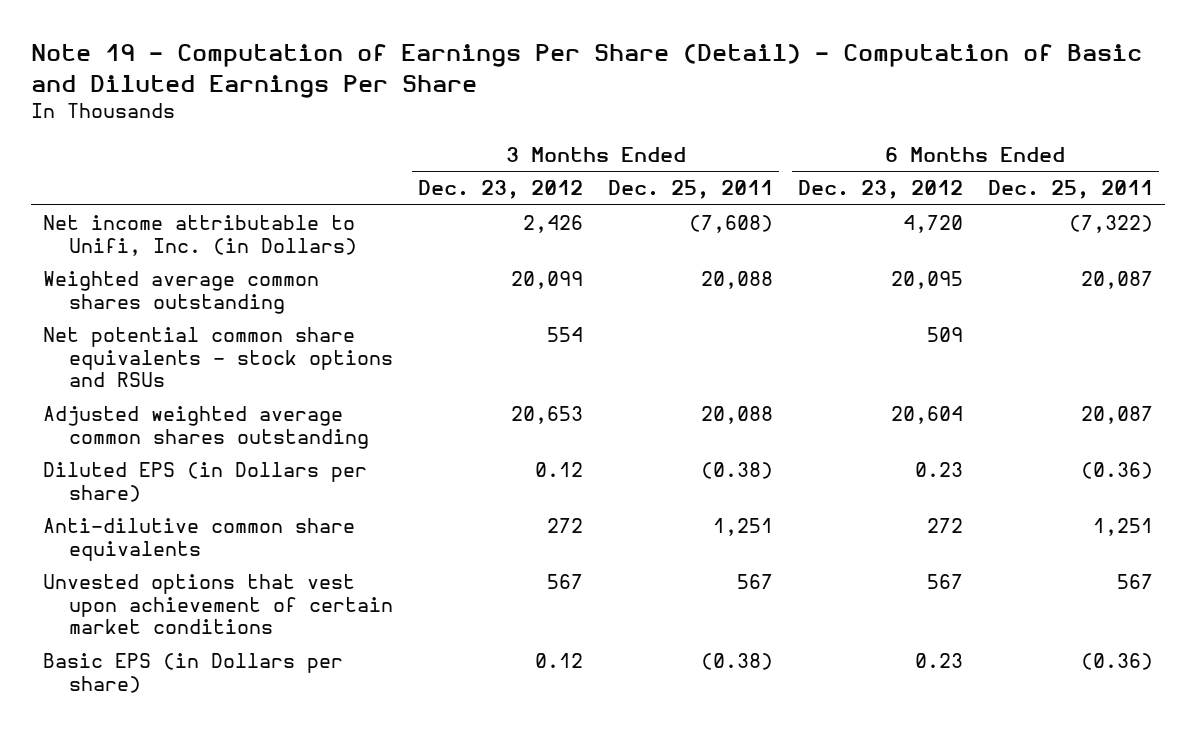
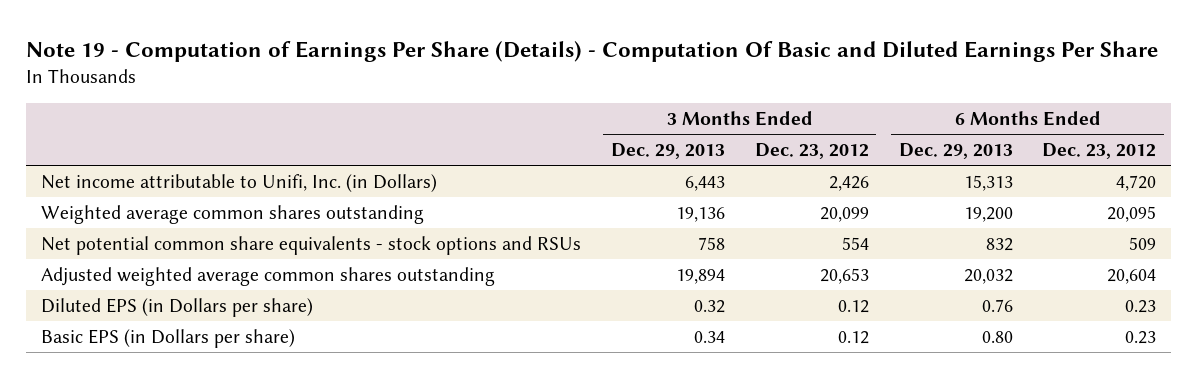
- Note 19 - Computation of Earnings Per Share (Detail) - Computation of Basic and Diluted Earnings Per Share
+ Note 19 - Computation of Earnings Per Share (Details) - Computation Of Basic and Diluted Earnings Per Share
- | 3 Months Ended Dec. 23, 2012 | 3 Months Ended Dec. 25, 2011 | 6 Months Ended Dec. 23, 2012 | 6 Months Ended Dec. 25, 2011
+ | 3 Months Ended Dec. 29, 2013 | 3 Months Ended Dec. 23, 2012 | 6 Months Ended Dec. 29, 2013 | 6 Months Ended Dec. 23, 2012
- Anti-dilutive common share equivalents | 272 | 1,251 | 272 | 1,251
- Unvested options that vest upon achievement of certain market conditions | 567 | 567 | 567 | 567

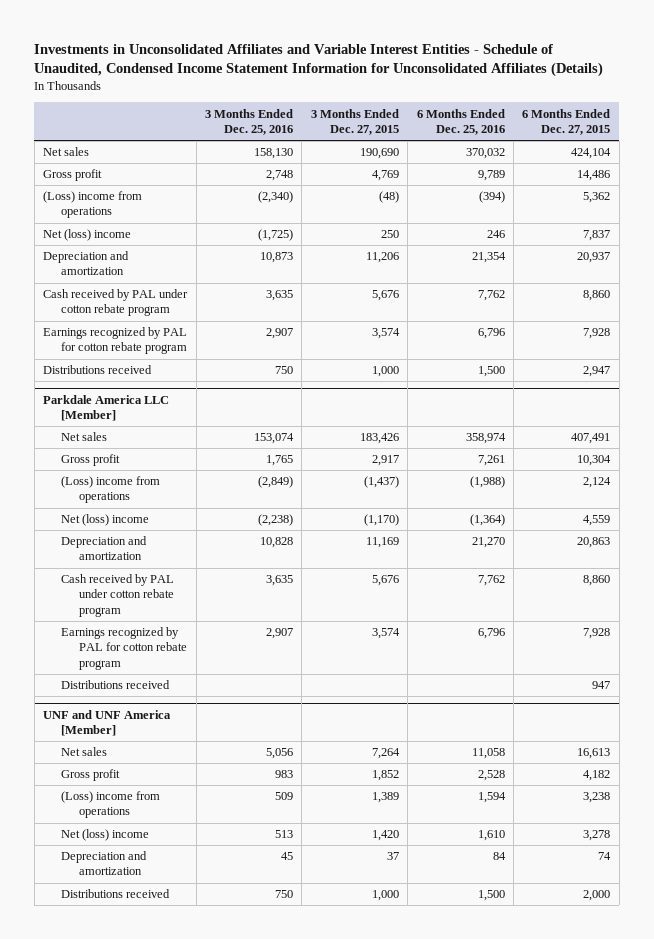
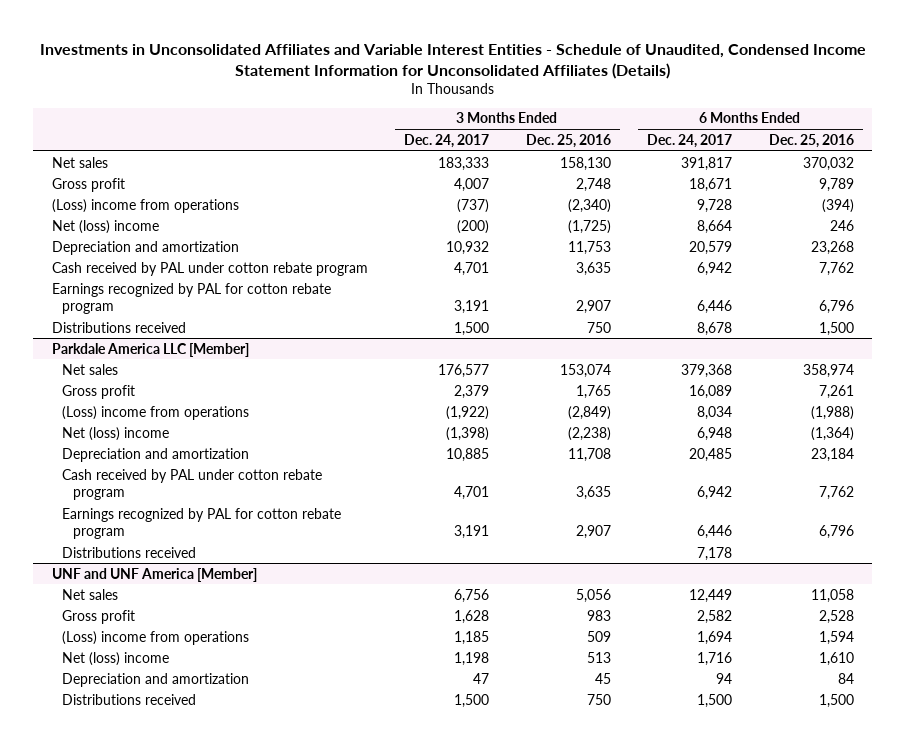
- | 3 Months Ended Dec. 25, 2016 | 3 Months Ended Dec. 27, 2015 | 6 Months Ended Dec. 25, 2016 | 6 Months Ended Dec. 27, 2015
+ | 3 Months Ended Dec. 24, 2017 | 3 Months Ended Dec. 25, 2016 | 6 Months Ended Dec. 24, 2017 | 6 Months Ended Dec. 25, 2016
- Depreciation and amortization | 10,873 | 11,206 | 21,354 | 20,937
+ Depreciation and amortization | 10,932 | 11,753 | 20,579 | 23,268
@ Parkdale America LLC [Member]
- Depreciation and amortization | 10,828 | 11,169 | 21,270 | 20,863
+ Depreciation and amortization | 10,885 | 11,708 | 20,485 | 23,184

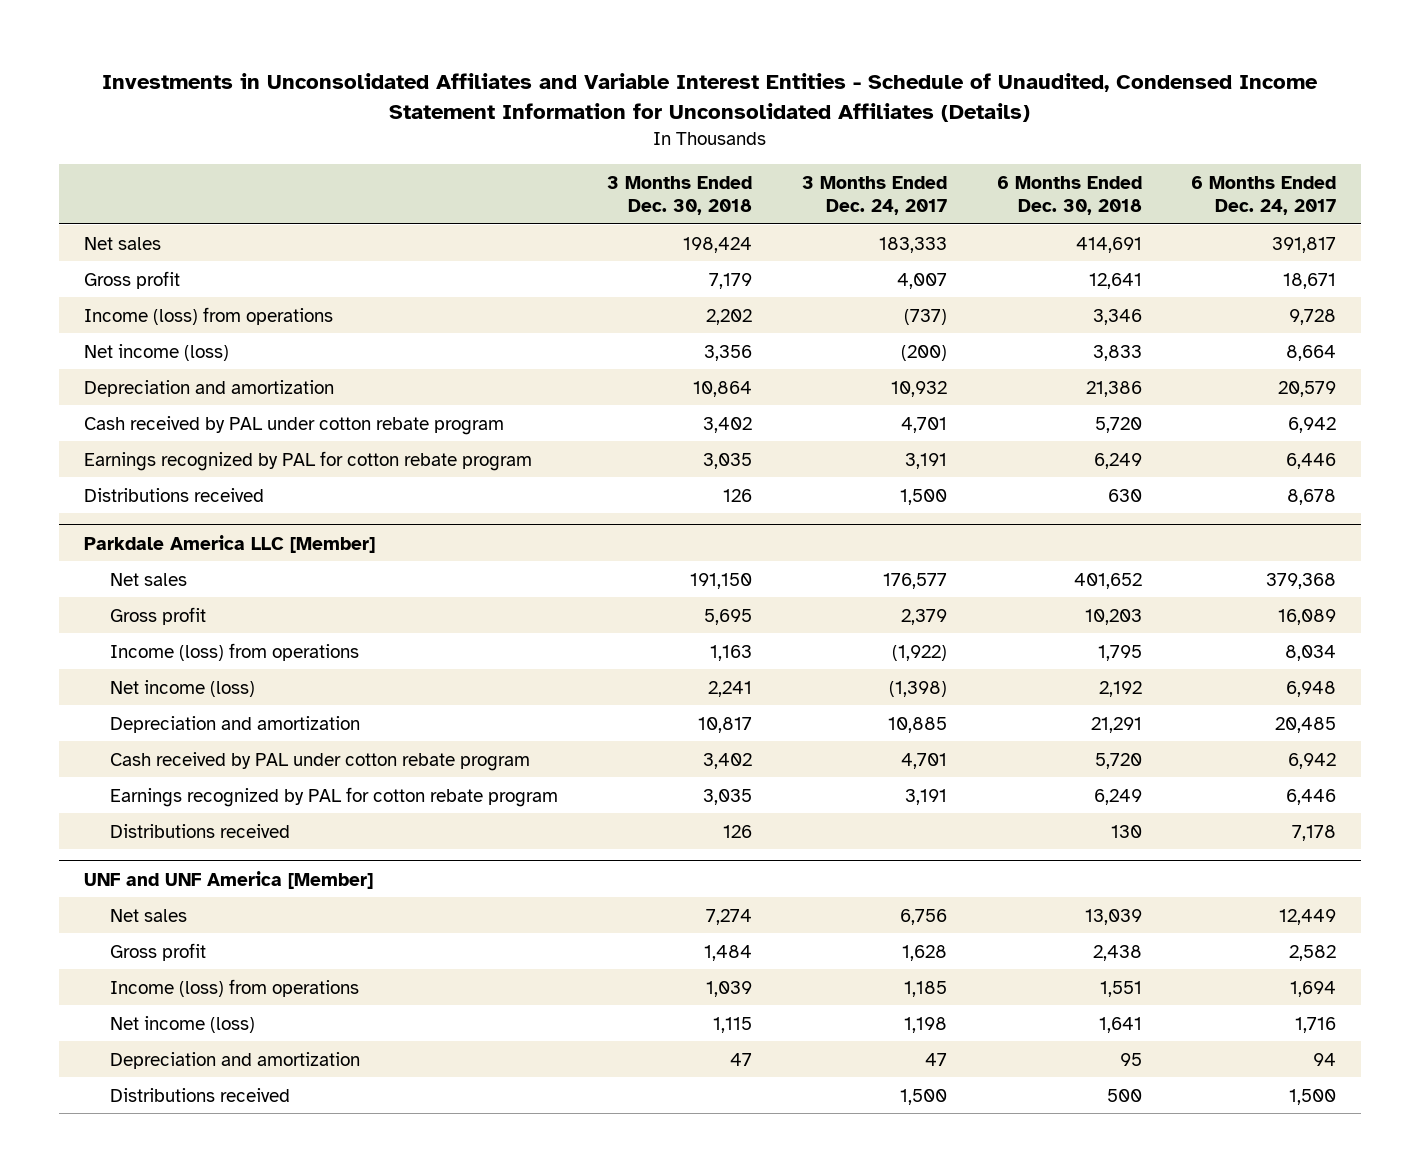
- | 3 Months Ended Dec. 24, 2017 | 3 Months Ended Dec. 25, 2016 | 6 Months Ended Dec. 24, 2017 | 6 Months Ended Dec. 25, 2016
+ | 3 Months Ended Dec. 30, 2018 | 3 Months Ended Dec. 24, 2017 | 6 Months Ended Dec. 30, 2018 | 6 Months Ended Dec. 24, 2017
- (Loss) income from operations | (737) | (2,340) | 9,728 | (394)
- Net (loss) income | (200) | (1,725) | 8,664 | 246
+ Income (loss) from operations | 2,202 | (737) | 3,346 | 9,728
+ Net income (loss) | 3,356 | (200) | 3,833 | 8,664
@ Parkdale America LLC [Member]
- (Loss) income from operations | (1,922) | (2,849) | 8,034 | (1,988)
- Net (loss) income | (1,398) | (2,238) | 6,948 | (1,364)
+ Income (loss) from operations | 1,163 | (1,922) | 1,795 | 8,034
+ Net income (loss) | 2,241 | (1,398) | 2,192 | 6,948
@ UNF and UNF America [Member]
- (Loss) income from operations | 1,185 | 509 | 1,694 | 1,594
- Net (loss) income | 1,198 | 513 | 1,716 | 1,610
+ Income (loss) from operations | 1,039 | 1,185 | 1,551 | 1,694
+ Net income (loss) | 1,115 | 1,198 | 1,641 | 1,716

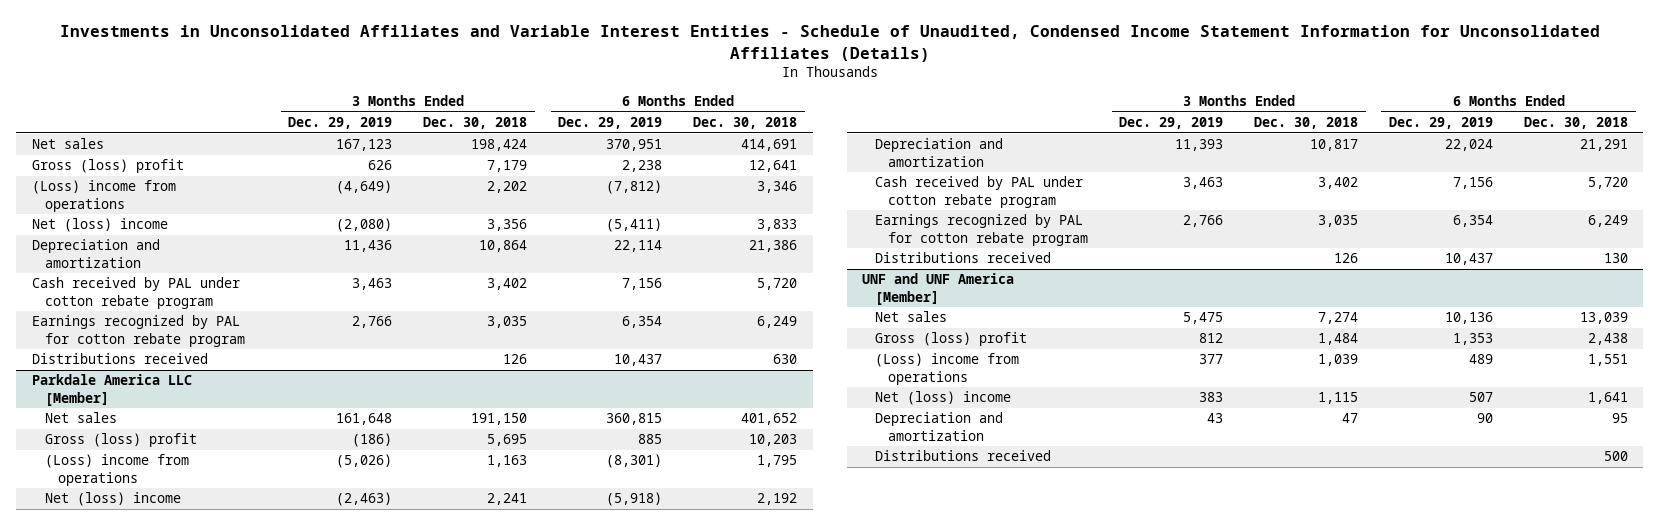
- | 3 Months Ended Dec. 30, 2018 | 3 Months Ended Dec. 24, 2017 | 6 Months Ended Dec. 30, 2018 | 6 Months Ended Dec. 24, 2017
+ | 3 Months Ended Dec. 29, 2019 | 3 Months Ended Dec. 30, 2018 | 6 Months Ended Dec. 29, 2019 | 6 Months Ended Dec. 30, 2018
- Gross profit | 7,179 | 4,007 | 12,641 | 18,671
- Income (loss) from operations | 2,202 | (737) | 3,346 | 9,728
- Net income (loss) | 3,356 | (200) | 3,833 | 8,664
+ Gross (loss) profit | 626 | 7,179 | 2,238 | 12,641
+ (Loss) income from operations | (4,649) | 2,202 | (7,812) | 3,346
+ Net (loss) income | (2,080) | 3,356 | (5,411) | 3,833
@ Parkdale America LLC [Member]
- Gross profit | 5,695 | 2,379 | 10,203 | 16,089
- Income (loss) from operations | 1,163 | (1,922) | 1,795 | 8,034
- Net income (loss) | 2,241 | (1,398) | 2,192 | 6,948
+ Gross (loss) profit | (186) | 5,695 | 885 | 10,203
+ (Loss) income from operations | (5,026) | 1,163 | (8,301) | 1,795
+ Net (loss) income | (2,463) | 2,241 | (5,918) | 2,192
@ UNF and UNF America [Member]
- Gross profit | 1,484 | 1,628 | 2,438 | 2,582
- Income (loss) from operations | 1,039 | 1,185 | 1,551 | 1,694
- Net income (loss) | 1,115 | 1,198 | 1,641 | 1,716
+ Gross (loss) profit | 812 | 1,484 | 1,353 | 2,438
+ (Loss) income from operations | 377 | 1,039 | 489 | 1,551
+ Net (loss) income | 383 | 1,115 | 507 | 1,641

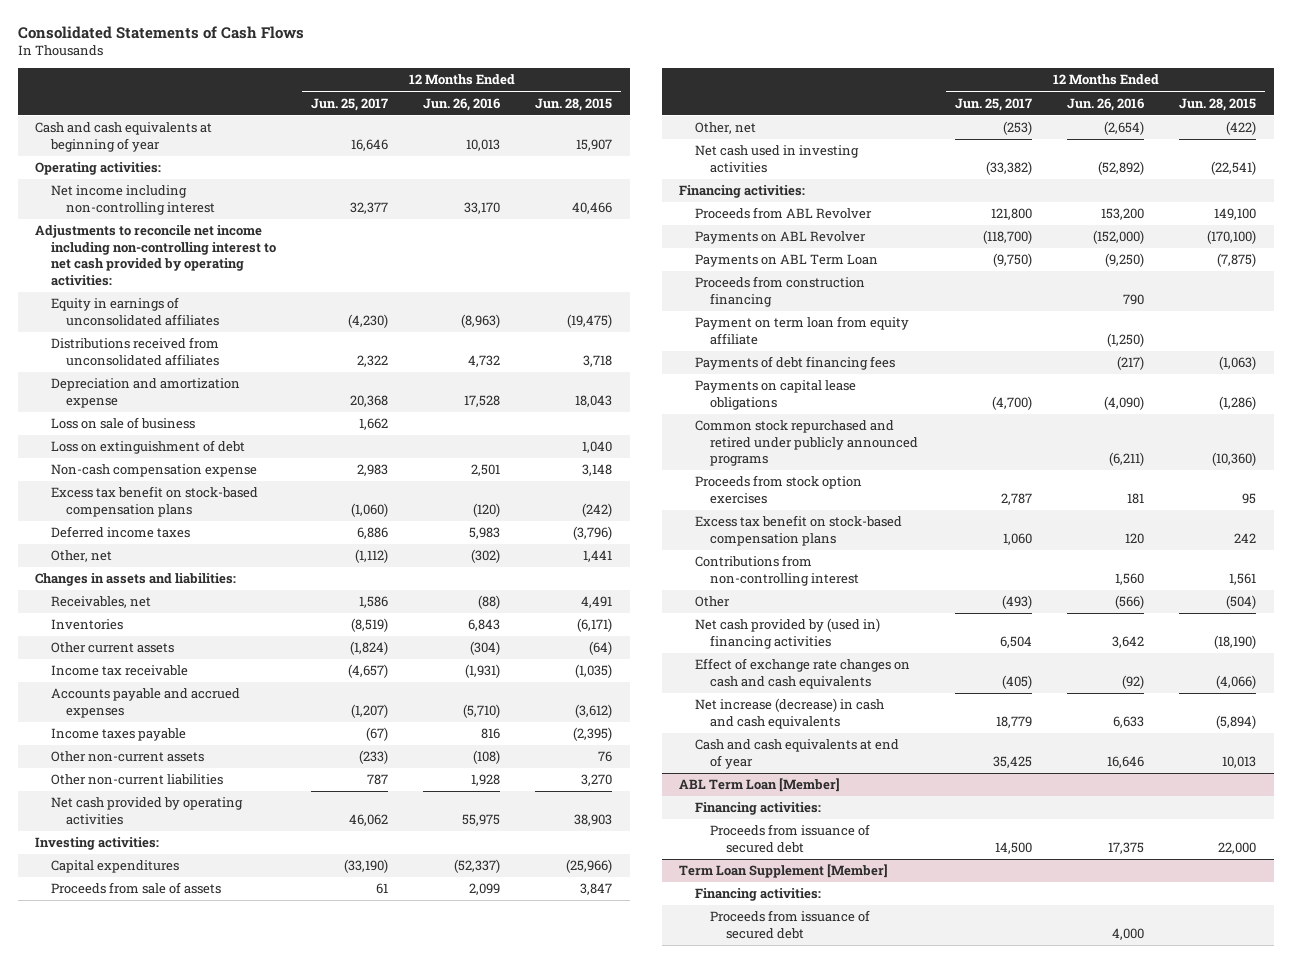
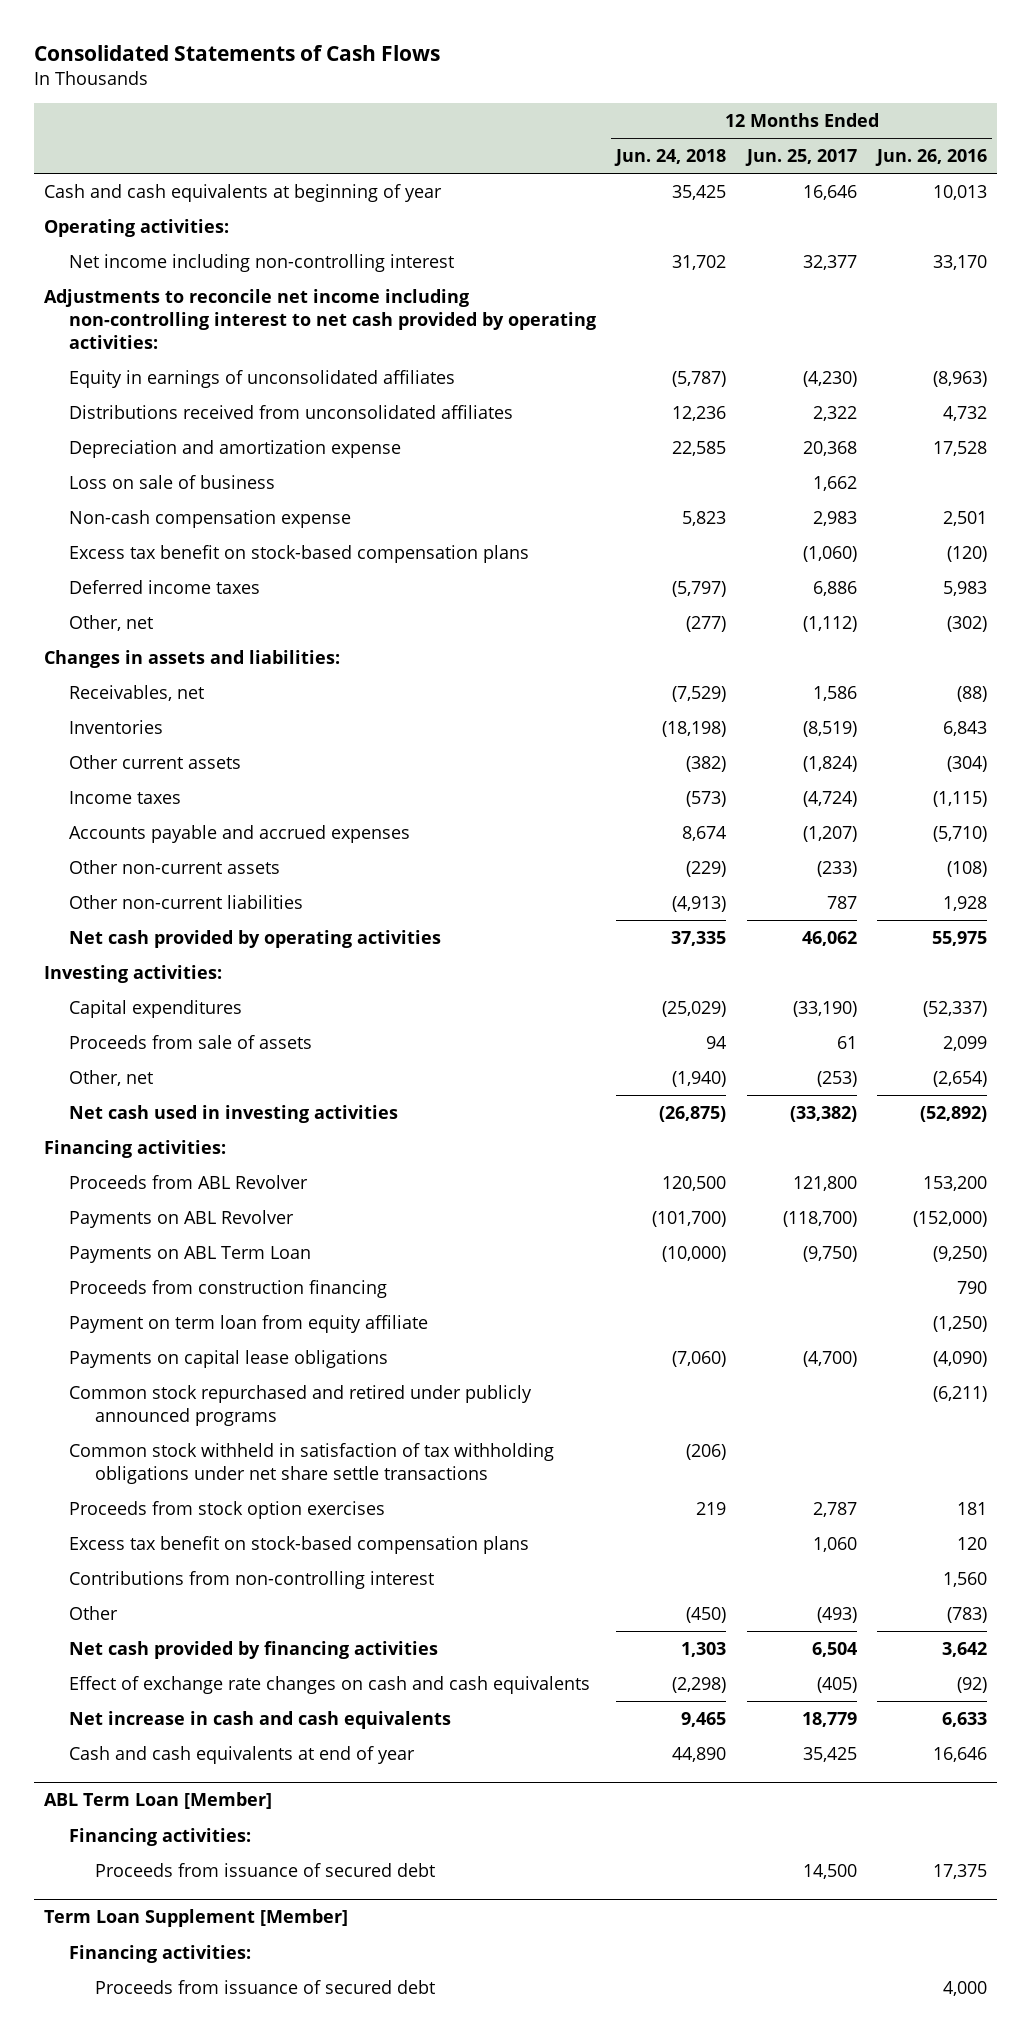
- | 12 Months Ended Jun. 25, 2017 | 12 Months Ended Jun. 26, 2016 | 12 Months Ended Jun. 28, 2015
+ | 12 Months Ended Jun. 24, 2018 | 12 Months Ended Jun. 25, 2017 | 12 Months Ended Jun. 26, 2016
- Loss on extinguishment of debt | | | 1,040
- Income tax receivable | (4,657) | (1,931) | (1,035)
+ Income taxes | (573) | (4,724) | (1,115)
- Income taxes payable | (67) | 816 | (2,395)
- Payments of debt financing fees | | (217) | (1,063)
+ Common stock withheld in satisfaction of tax withholding obligations under net share settle transactions | (206) | |
- Other | (493) | (566) | (504)
- Net cash provided by (used in) financing activities | 6,504 | 3,642 | (18,190)
+ Other | (450) | (493) | (783)
+ Net cash provided by financing activities | 1,303 | 6,504 | 3,642
- Net increase (decrease) in cash and cash equivalents | 18,779 | 6,633 | (5,894)
+ Net increase in cash and cash equivalents | 9,465 | 18,779 | 6,633

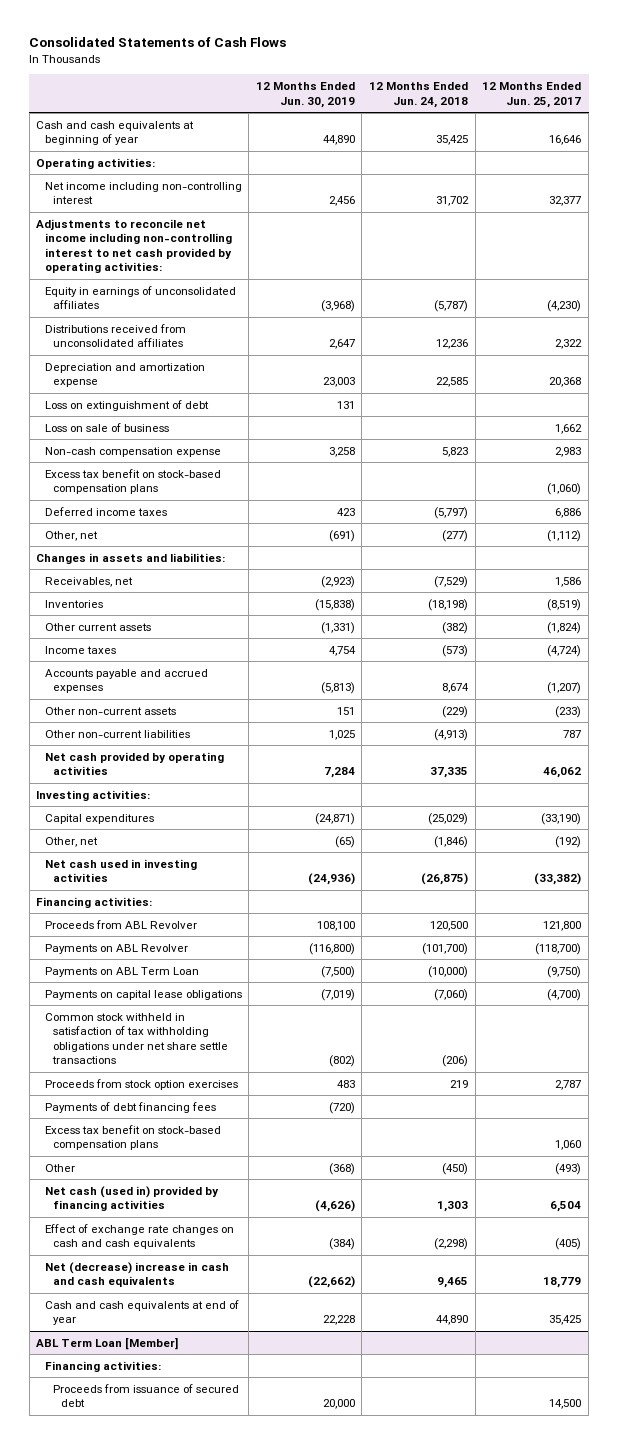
- | 12 Months Ended Jun. 24, 2018 | 12 Months Ended Jun. 25, 2017 | 12 Months Ended Jun. 26, 2016
+ | 12 Months Ended Jun. 30, 2019 | 12 Months Ended Jun. 24, 2018 | 12 Months Ended Jun. 25, 2017
+ Loss on extinguishment of debt | 131 | |
- Proceeds from sale of assets | 94 | 61 | 2,099
- Other, net | (1,940) | (253) | (2,654)
+ Other, net | (65) | (1,846) | (192)
- Proceeds from construction financing | | | 790
- Payment on term loan from equity affiliate | | | (1,250)
- Common stock repurchased and retired under publicly announced programs | | | (6,211)
+ Payments of debt financing fees | (720) | |
- Contributions from non-controlling interest | | | 1,560
- Net cash provided by financing activities | 1,303 | 6,504 | 3,642
+ Net cash (used in) provided by financing activities | (4,626) | 1,303 | 6,504
- Net increase in cash and cash equivalents | 9,465 | 18,779 | 6,633
+ Net (decrease) increase in cash and cash equivalents | (22,662) | 9,465 | 18,779
- Term Loan Supplement [Member]
- Financing activities:
- Proceeds from issuance of secured debt | | | 4,000

